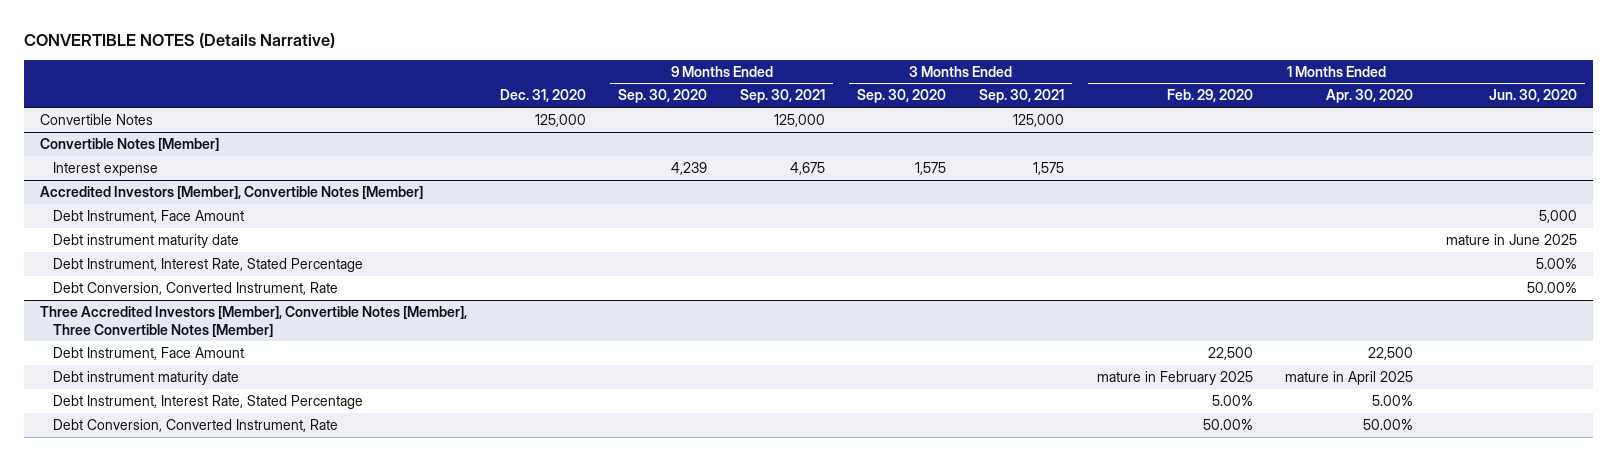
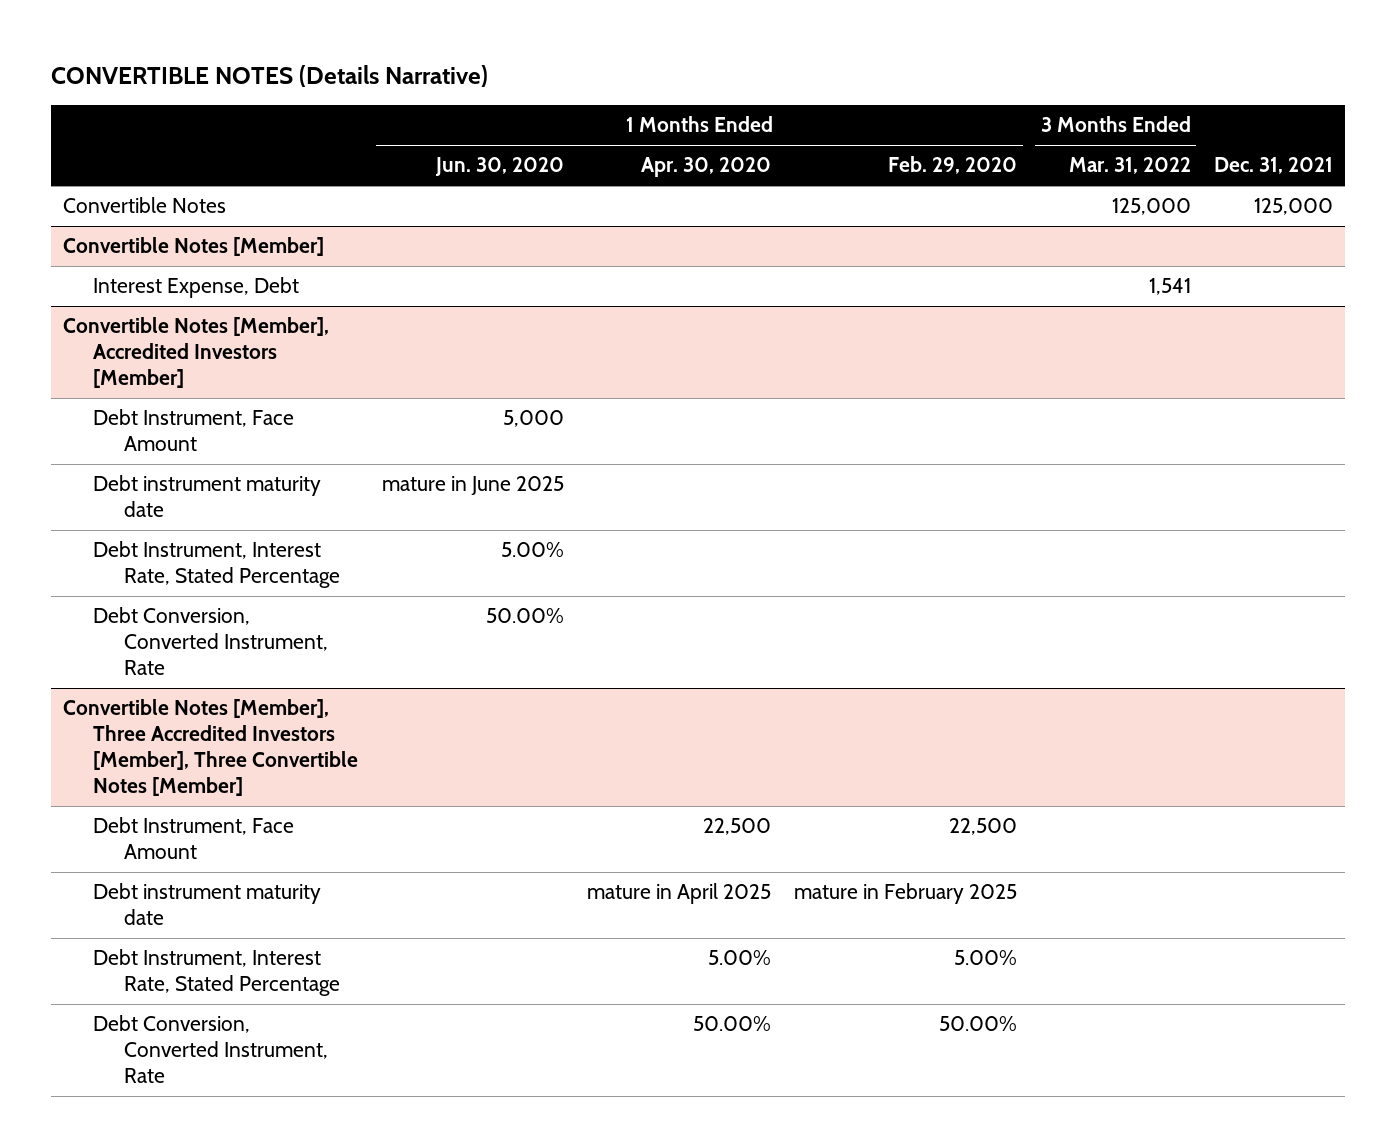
- | Dec. 31, 2020 | 9 Months Ended Sep. 30, 2020 | 9 Months Ended Sep. 30, 2021 | 3 Months Ended Sep. 30, 2020 | 3 Months Ended Sep. 30, 2021 | 1 Months Ended Feb. 29, 2020 | 1 Months Ended Apr. 30, 2020 | 1 Months Ended Jun. 30, 2020
+ | 1 Months Ended Jun. 30, 2020 | 1 Months Ended Apr. 30, 2020 | 1 Months Ended Feb. 29, 2020 | 3 Months Ended Mar. 31, 2022 | Dec. 31, 2021
@ Convertible Notes [Member]
- Interest expense | | 4,239 | 4,675 | 1,575 | 1,575 | | |
- Accredited Investors [Member], Convertible Notes [Member]
@ Convertible Notes [Member]
+ Interest Expense, Debt | | | | 1,541 |
+ Convertible Notes [Member], Accredited Investors [Member]
- Three Accredited Investors [Member], Convertible Notes [Member], Three Convertible Notes [Member]
+ Convertible Notes [Member], Three Accredited Investors [Member], Three Convertible Notes [Member]

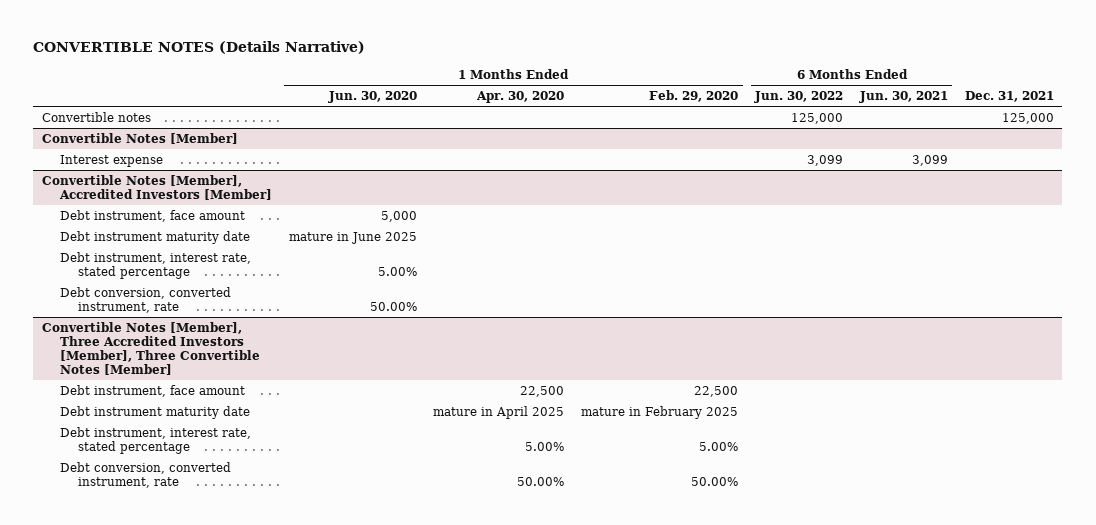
- | 1 Months Ended Jun. 30, 2020 | 1 Months Ended Apr. 30, 2020 | 1 Months Ended Feb. 29, 2020 | 3 Months Ended Mar. 31, 2022 | Dec. 31, 2021
+ | 1 Months Ended Jun. 30, 2020 | 1 Months Ended Apr. 30, 2020 | 1 Months Ended Feb. 29, 2020 | 6 Months Ended Jun. 30, 2022 | 6 Months Ended Jun. 30, 2021 | Dec. 31, 2021
- Convertible Notes | | | | 125,000 | 125,000
+ Convertible notes | | | | 125,000 | | 125,000
@ Convertible Notes [Member]
- Interest Expense, Debt | | | | 1,541 |
+ Interest expense | | | | 3,099 | 3,099 |
@ Convertible Notes [Member], Accredited Investors [Member]
- Debt Instrument, Face Amount | 5,000 | | | |
+ Debt instrument, face amount | 5,000 | | | | |
- Debt Instrument, Interest Rate, Stated Percentage | 5.00% | | | |
- Debt Conversion, Converted Instrument, Rate | 50.00% | | | |
+ Debt instrument, interest rate, stated percentage | 5.00% | | | | |
+ Debt conversion, converted instrument, rate | 50.00% | | | | |
@ Convertible Notes [Member], Three Accredited Investors [Member], Three Convertible Notes [Member]
- Debt Instrument, Face Amount | | 22,500 | 22,500 | |
+ Debt instrument, face amount | | 22,500 | 22,500 | | |
- Debt Instrument, Interest Rate, Stated Percentage | | 5.00% | 5.00% | |
- Debt Conversion, Converted Instrument, Rate | | 50.00% | 50.00% | |
+ Debt instrument, interest rate, stated percentage | | 5.00% | 5.00% | | |
+ Debt conversion, converted instrument, rate | | 50.00% | 50.00% | | |

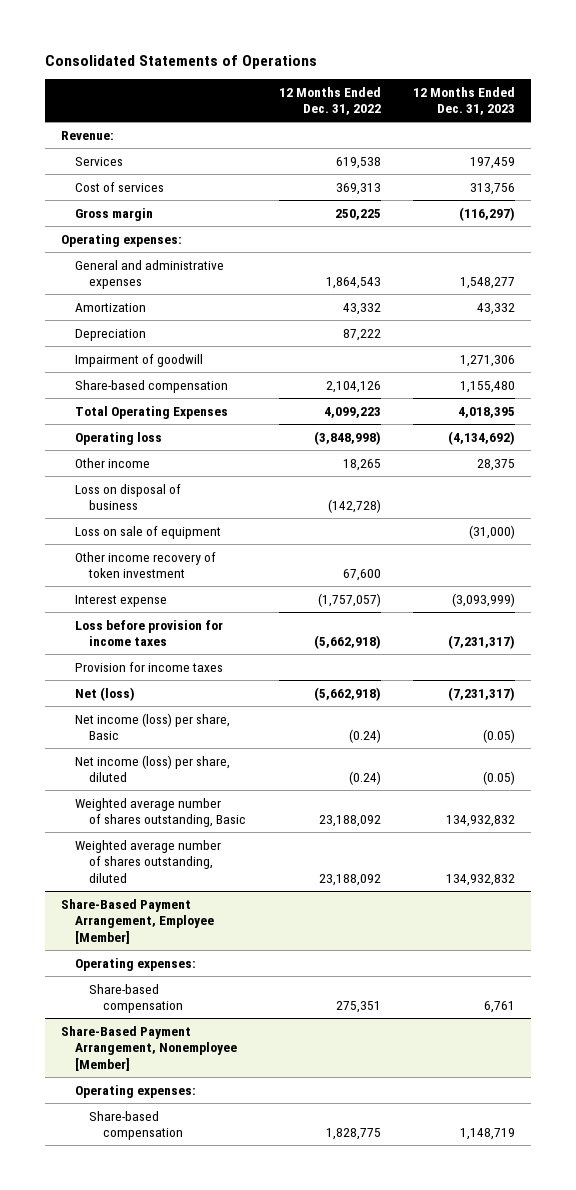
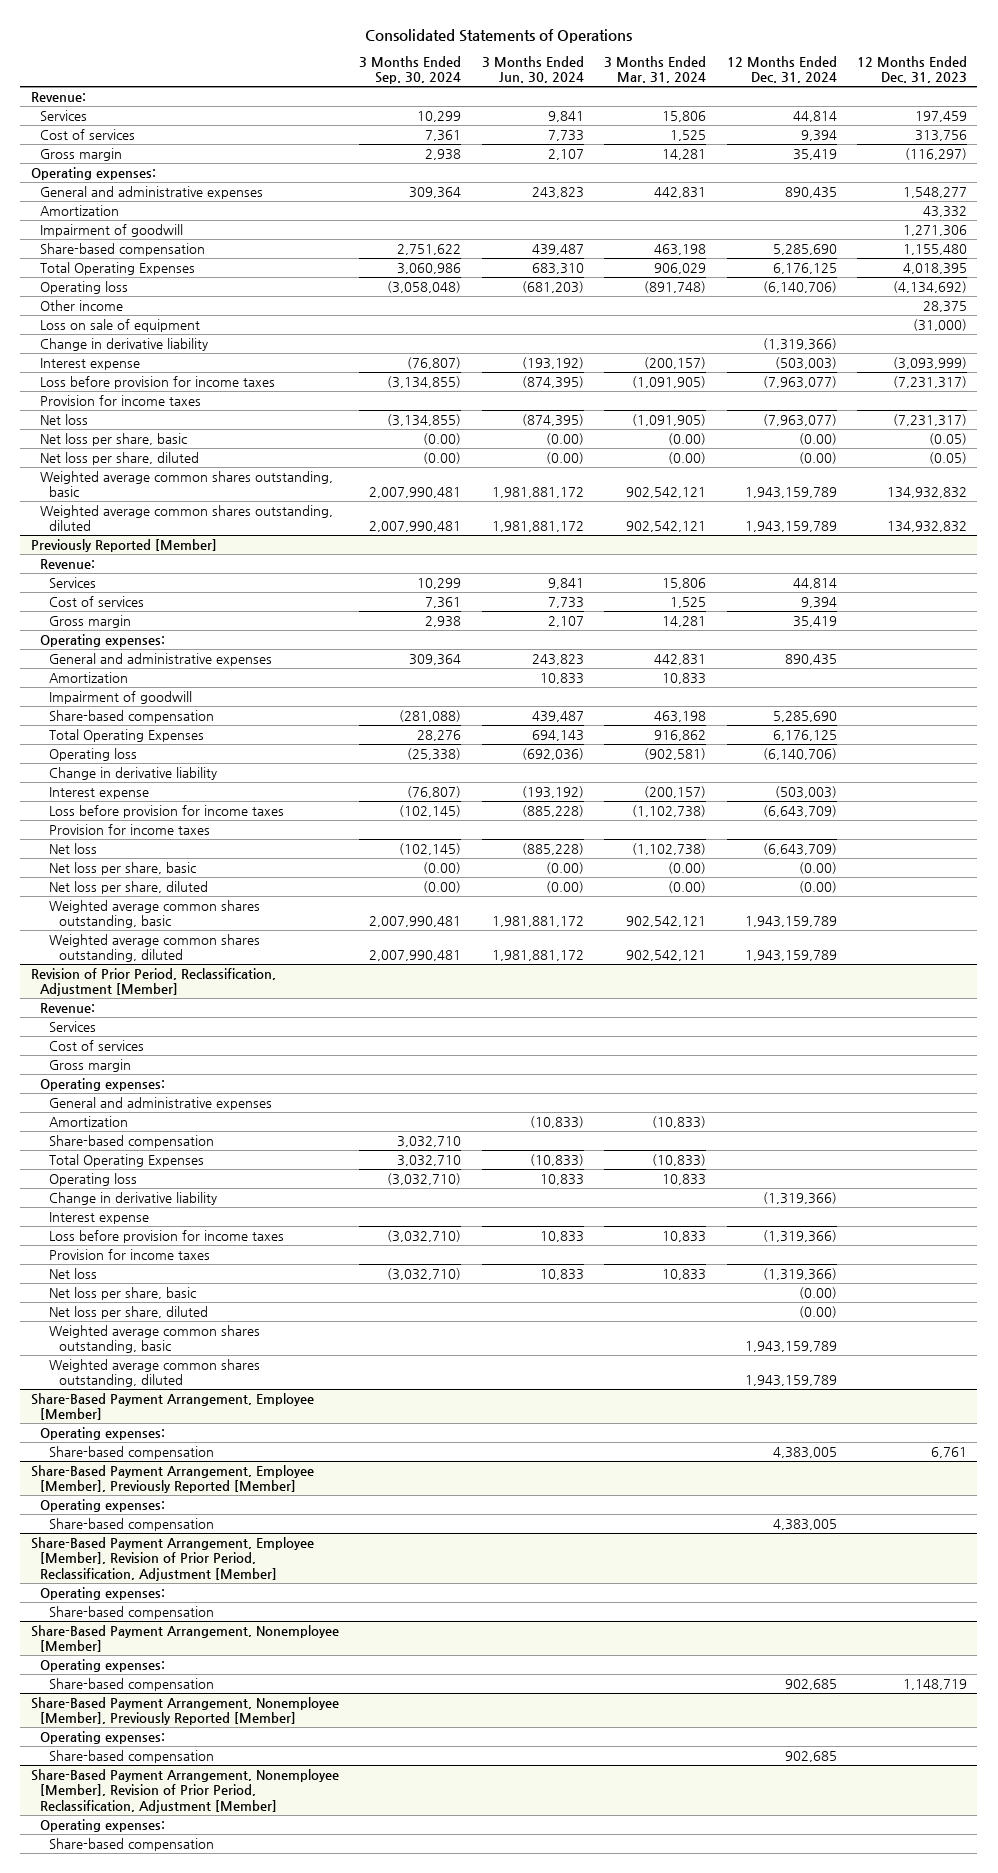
- | 12 Months Ended Dec. 31, 2022 | 12 Months Ended Dec. 31, 2023
+ | 3 Months Ended Sep. 30, 2024 | 3 Months Ended Jun. 30, 2024 | 3 Months Ended Mar. 31, 2024 | 12 Months Ended Dec. 31, 2024 | 12 Months Ended Dec. 31, 2023
- Depreciation | 87,222 |
- Loss on disposal of business | (142,728) |
- Other income recovery of token investment | 67,600 |
+ Change in derivative liability | | | | (1,319,366) |
- Net (loss) | (5,662,918) | (7,231,317)
- Net income (loss) per share, Basic | (0.24) | (0.05)
- Net income (loss) per share, diluted | (0.24) | (0.05)
- Weighted average number of shares outstanding, Basic | 23,188,092 | 134,932,832
- Weighted average number of shares outstanding, diluted | 23,188,092 | 134,932,832
+ Net loss | (3,134,855) | (874,395) | (1,091,905) | (7,963,077) | (7,231,317)
+ Net loss per share, basic | (0.00) | (0.00) | (0.00) | (0.00) | (0.05)
+ Net loss per share, diluted | (0.00) | (0.00) | (0.00) | (0.00) | (0.05)
+ Weighted average common shares outstanding, basic | 2,007,990,481 | 1,981,881,172 | 902,542,121 | 1,943,159,789 | 134,932,832
+ Weighted average common shares outstanding, diluted | 2,007,990,481 | 1,981,881,172 | 902,542,121 | 1,943,159,789 | 134,932,832
+ Previously Reported [Member]
+ Revenue:
+ Services | 10,299 | 9,841 | 15,806 | 44,814 |
+ Cost of services | 7,361 | 7,733 | 1,525 | 9,394 |
+ Gross margin | 2,938 | 2,107 | 14,281 | 35,419 |
+ Operating expenses:
+ General and administrative expenses | 309,364 | 243,823 | 442,831 | 890,435 |
+ Amortization | | 10,833 | 10,833 | |
+ Impairment of goodwill
+ Share-based compensation | (281,088) | 439,487 | 463,198 | 5,285,690 |
+ Total Operating Expenses | 28,276 | 694,143 | 916,862 | 6,176,125 |
+ Operating loss | (25,338) | (692,036) | (902,581) | (6,140,706) |
+ Change in derivative liability
+ Interest expense | (76,807) | (193,192) | (200,157) | (503,003) |
+ Loss before provision for income taxes | (102,145) | (885,228) | (1,102,738) | (6,643,709) |
+ Provision for income taxes
+ Net loss | (102,145) | (885,228) | (1,102,738) | (6,643,709) |
+ Net loss per share, basic | (0.00) | (0.00) | (0.00) | (0.00) |
+ Net loss per share, diluted | (0.00) | (0.00) | (0.00) | (0.00) |
+ Weighted average common shares outstanding, basic | 2,007,990,481 | 1,981,881,172 | 902,542,121 | 1,943,159,789 |
+ Weighted average common shares outstanding, diluted | 2,007,990,481 | 1,981,881,172 | 902,542,121 | 1,943,159,789 |
+ Revision of Prior Period, Reclassification, Adjustment [Member]
+ Revenue:
+ Services
+ Cost of services
+ Gross margin
+ Operating expenses:
+ General and administrative expenses
+ Amortization | | (10,833) | (10,833) | |
+ Share-based compensation | 3,032,710 | | | |
+ Total Operating Expenses | 3,032,710 | (10,833) | (10,833) | |
+ Operating loss | (3,032,710) | 10,833 | 10,833 | |
+ Change in derivative liability | | | | (1,319,366) |
+ Interest expense
+ Loss before provision for income taxes | (3,032,710) | 10,833 | 10,833 | (1,319,366) |
+ Provision for income taxes
+ Net loss | (3,032,710) | 10,833 | 10,833 | (1,319,366) |
+ Net loss per share, basic | | | | (0.00) |
+ Net loss per share, diluted | | | | (0.00) |
+ Weighted average common shares outstanding, basic | | | | 1,943,159,789 |
+ Weighted average common shares outstanding, diluted | | | | 1,943,159,789 |
+ Share-Based Payment Arrangement, Employee [Member], Previously Reported [Member]
+ Operating expenses:
+ Share-based compensation | | | | 4,383,005 |
+ Share-Based Payment Arrangement, Employee [Member], Revision of Prior Period, Reclassification, Adjustment [Member]
+ Operating expenses:
+ Share-based compensation
+ Share-Based Payment Arrangement, Nonemployee [Member], Previously Reported [Member]
+ Operating expenses:
+ Share-based compensation | | | | 902,685 |
+ Share-Based Payment Arrangement, Nonemployee [Member], Revision of Prior Period, Reclassification, Adjustment [Member]
+ Operating expenses:
+ Share-based compensation

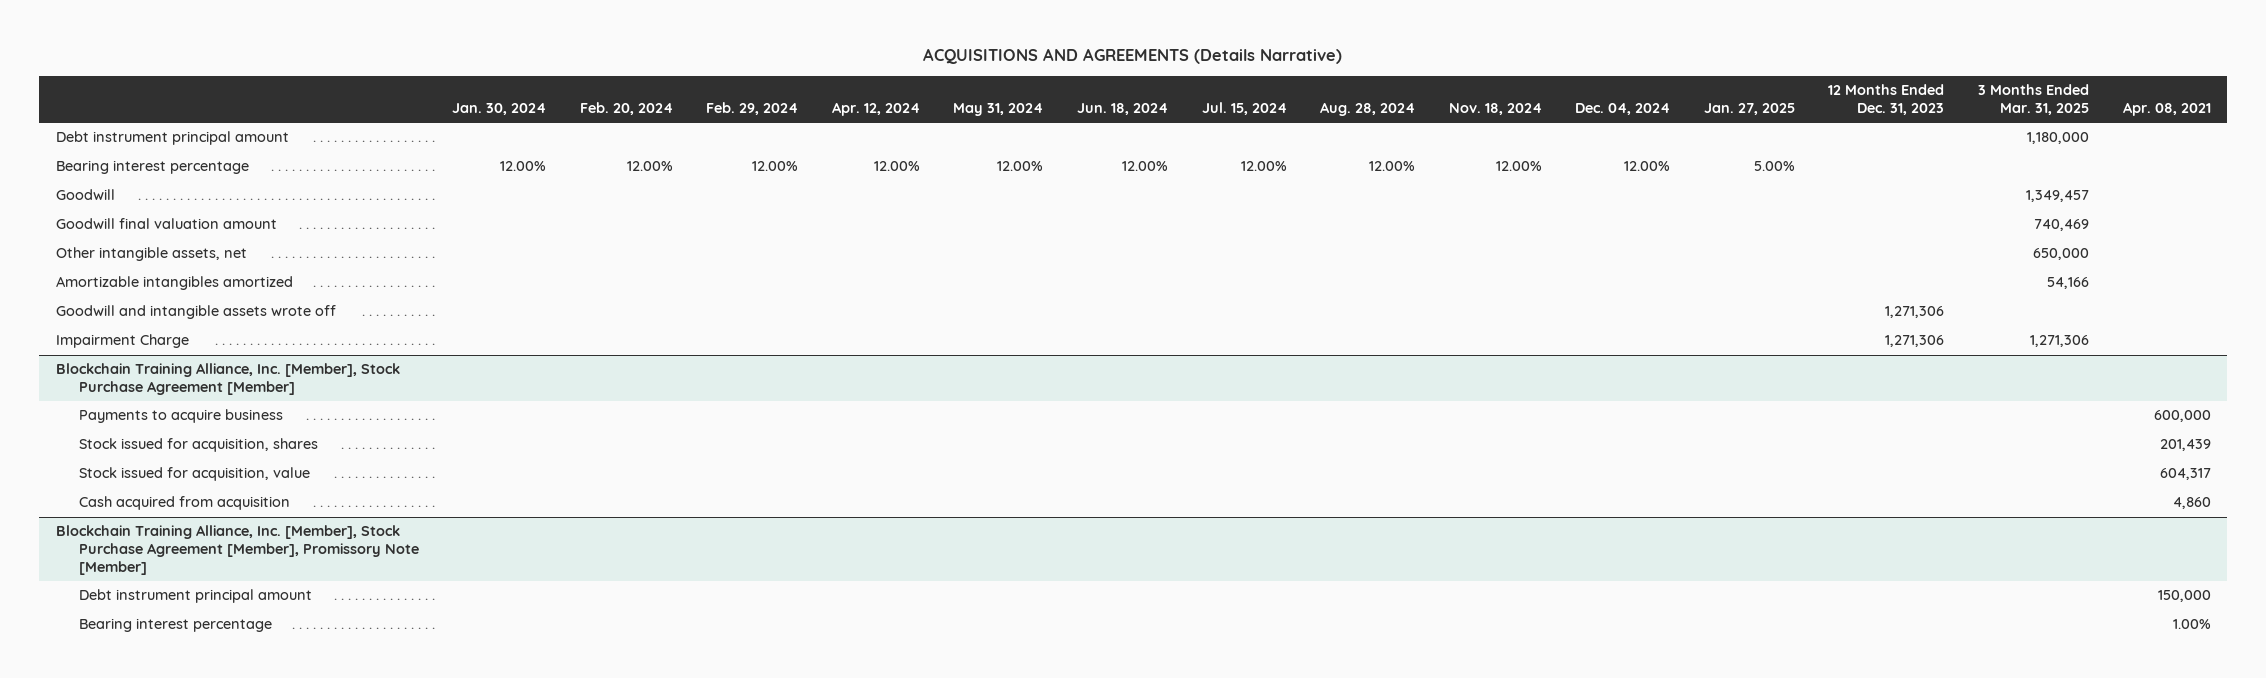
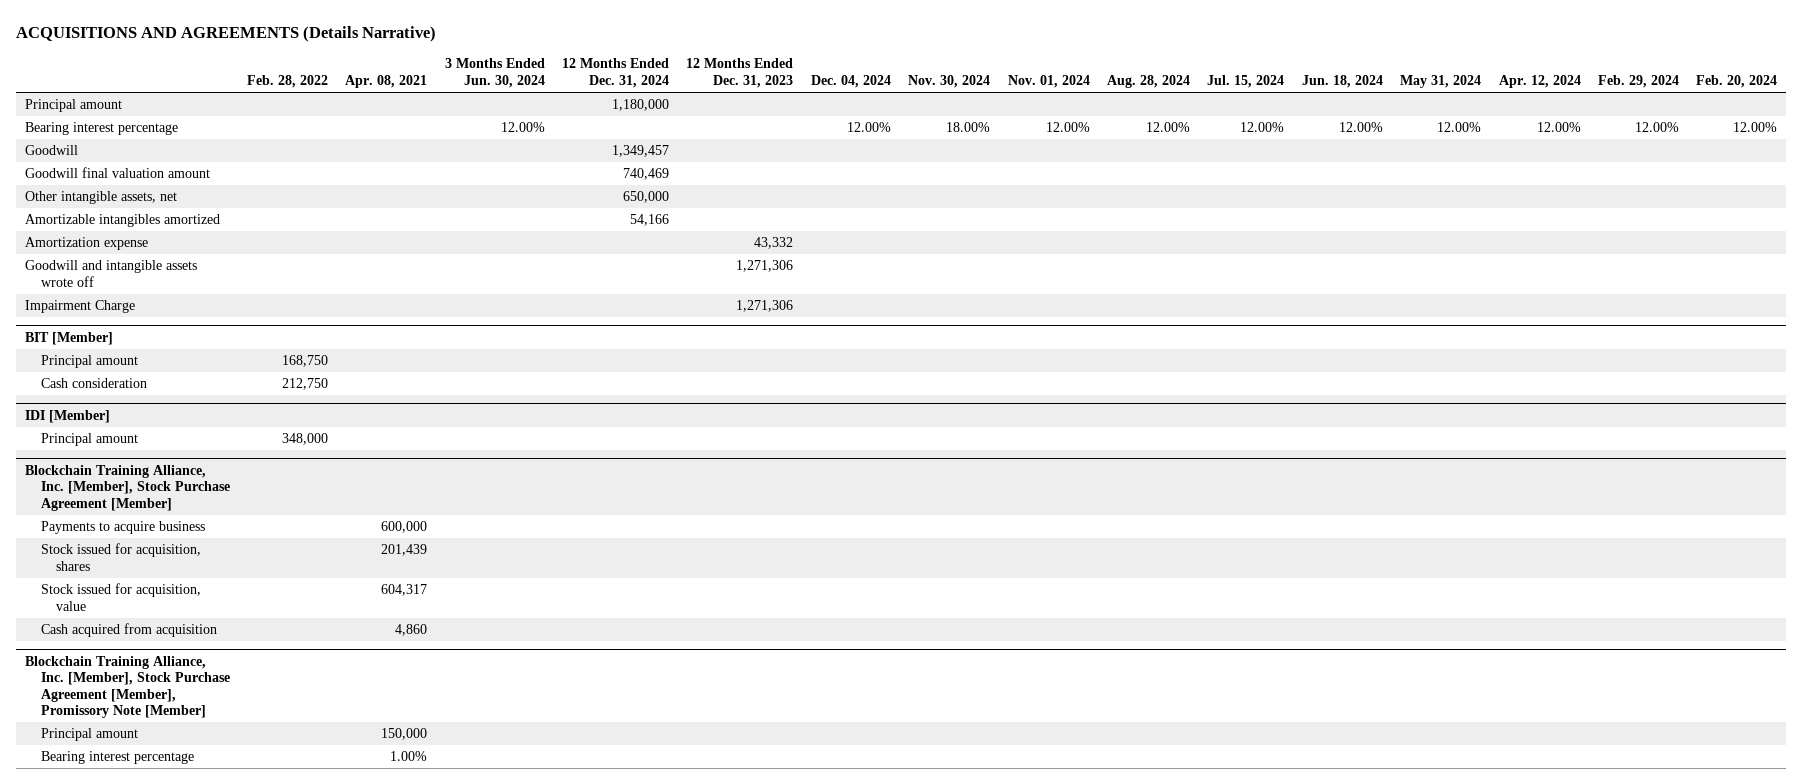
- | Jan. 30, 2024 | Feb. 20, 2024 | Feb. 29, 2024 | Apr. 12, 2024 | May 31, 2024 | Jun. 18, 2024 | Jul. 15, 2024 | Aug. 28, 2024 | Nov. 18, 2024 | Dec. 04, 2024 | Jan. 27, 2025 | 12 Months Ended Dec. 31, 2023 | 3 Months Ended Mar. 31, 2025 | Apr. 08, 2021
+ | Feb. 28, 2022 | Apr. 08, 2021 | 3 Months Ended Jun. 30, 2024 | 12 Months Ended Dec. 31, 2024 | 12 Months Ended Dec. 31, 2023 | Dec. 04, 2024 | Nov. 30, 2024 | Nov. 01, 2024 | Aug. 28, 2024 | Jul. 15, 2024 | Jun. 18, 2024 | May 31, 2024 | Apr. 12, 2024 | Feb. 29, 2024 | Feb. 20, 2024
- Debt instrument principal amount | | | | | | | | | | | | | 1,180,000 |
+ Principal amount | | | | 1,180,000 | | | | | | | | | | |
+ Amortization expense | | | | | 43,332 | | | | | | | | | |
+ BIT [Member]
+ Principal amount | 168,750 | | | | | | | | | | | | | |
+ Cash consideration | 212,750 | | | | | | | | | | | | | |
+ IDI [Member]
+ Principal amount | 348,000 | | | | | | | | | | | | | |
@ Blockchain Training Alliance, Inc. [Member], Stock Purchase Agreement [Member], Promissory Note [Member]
- Debt instrument principal amount | | | | | | | | | | | | | | 150,000
+ Principal amount | | 150,000 | | | | | | | | | | | | |

